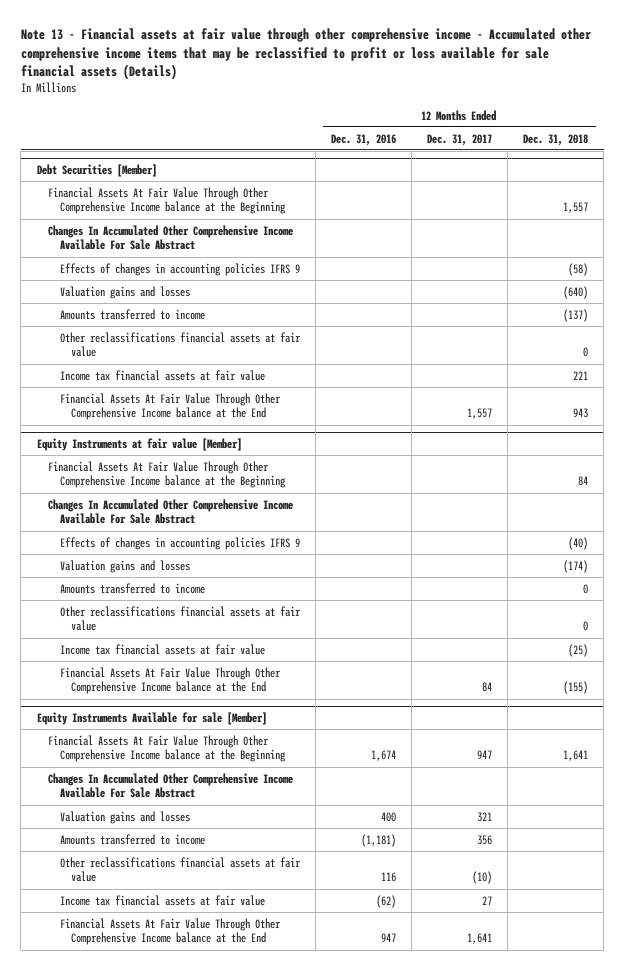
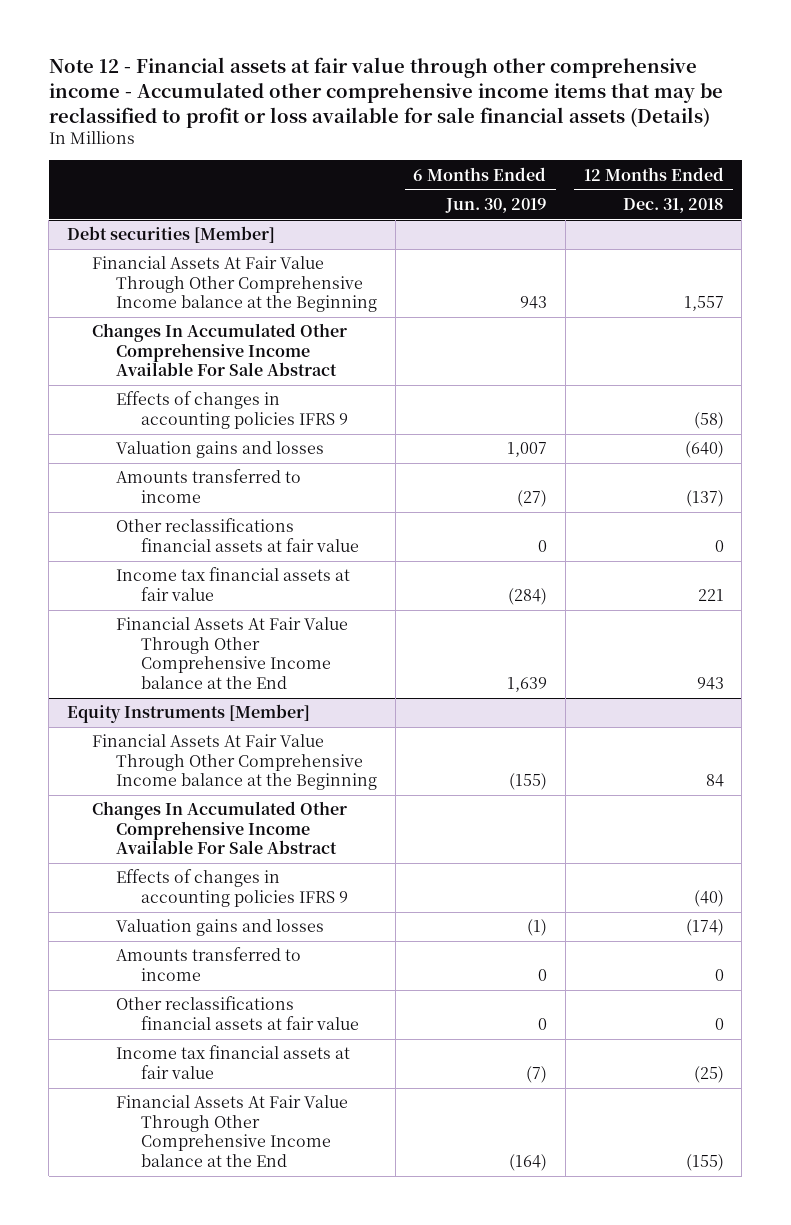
- Note 13 - Financial assets at fair value through other comprehensive income - Accumulated other comprehensive income items that may be reclassified to profit or loss available for sale financial assets (Details)
+ Note 12 - Financial assets at fair value through other comprehensive income - Accumulated other comprehensive income items that may be reclassified to profit or loss available for sale financial assets (Details)
- | 12 Months Ended Dec. 31, 2016 | 12 Months Ended Dec. 31, 2017 | 12 Months Ended Dec. 31, 2018
+ | 6 Months Ended Jun. 30, 2019 | 12 Months Ended Dec. 31, 2018
- Debt Securities [Member]
+ Debt securities [Member]
- Equity Instruments at fair value [Member]
+ Equity Instruments [Member]
- Equity Instruments Available for sale [Member]
- Financial Assets At Fair Value Through Other Comprehensive Income balance at the Beginning | 1,674 | 947 | 1,641
- Changes In Accumulated Other Comprehensive Income Available For Sale Abstract
- Valuation gains and losses | 400 | 321 |
- Amounts transferred to income | (1,181) | 356 |
- Other reclassifications financial assets at fair value | 116 | (10) |
- Income tax financial assets at fair value | (62) | 27 |
- Financial Assets At Fair Value Through Other Comprehensive Income balance at the End | 947 | 1,641 |

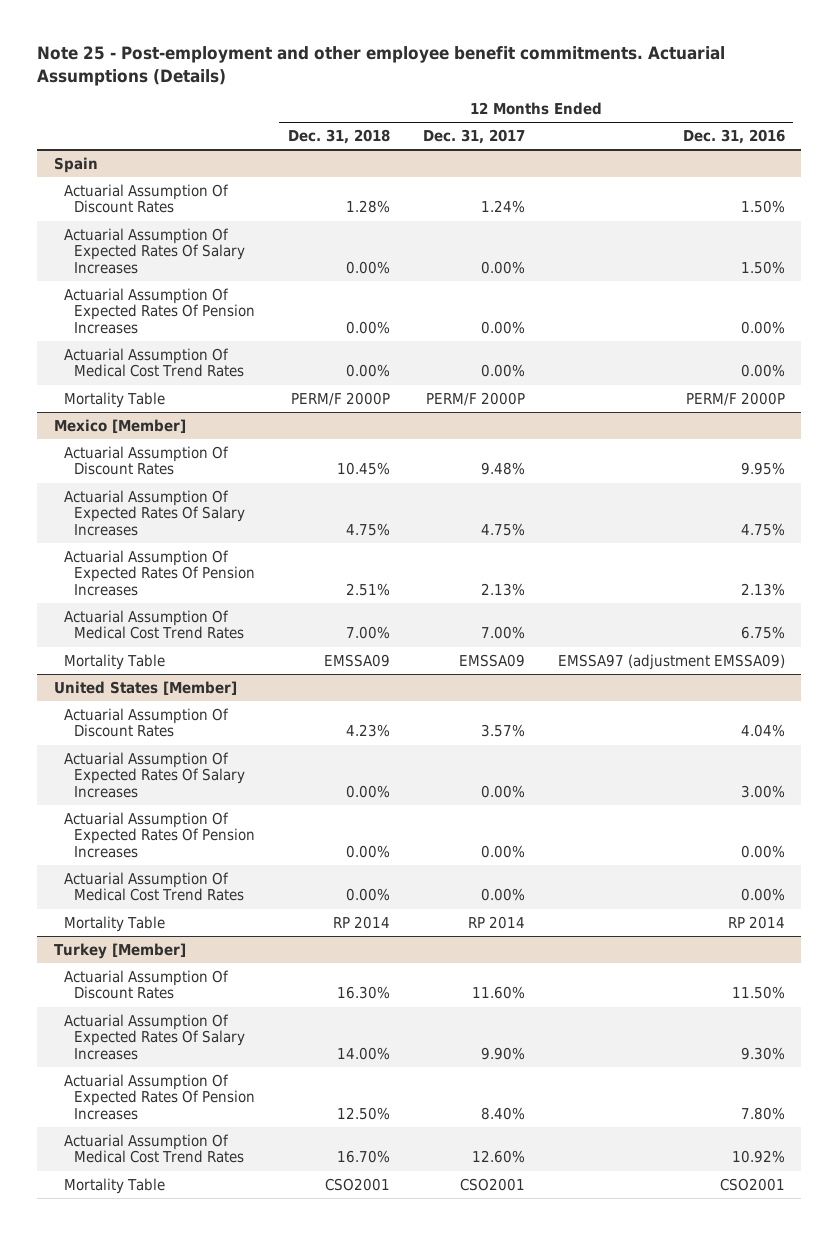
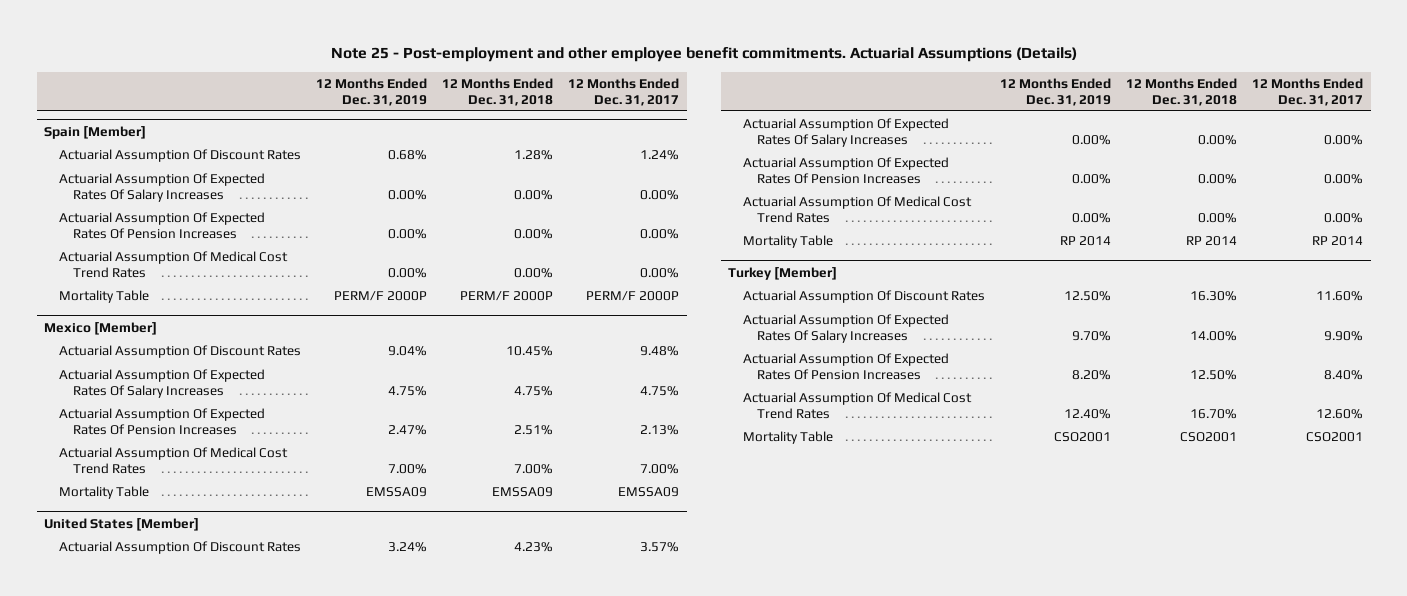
- | 12 Months Ended Dec. 31, 2018 | 12 Months Ended Dec. 31, 2017 | 12 Months Ended Dec. 31, 2016
+ | 12 Months Ended Dec. 31, 2019 | 12 Months Ended Dec. 31, 2018 | 12 Months Ended Dec. 31, 2017
- Spain
+ Spain [Member]

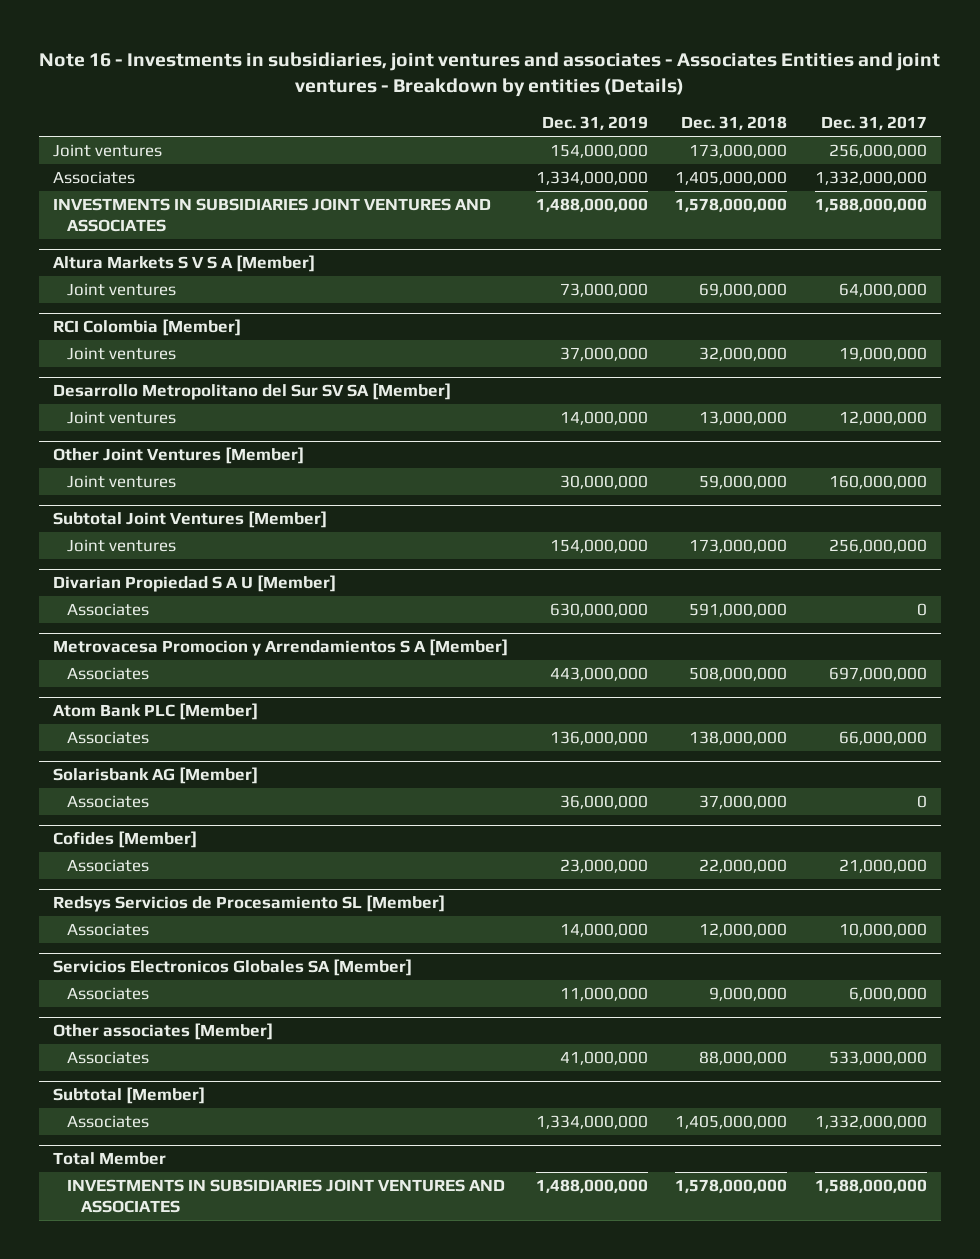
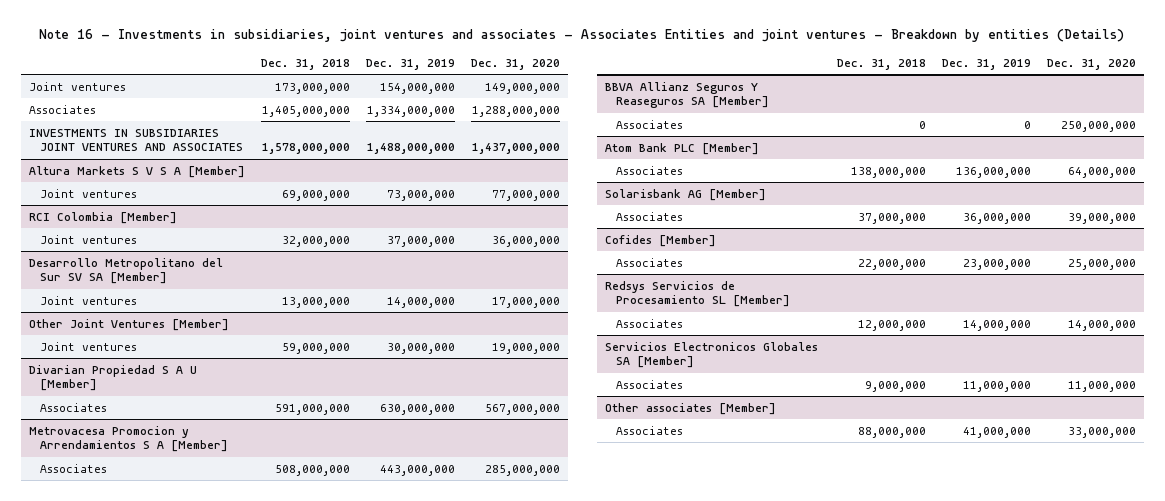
- | Dec. 31, 2019 | Dec. 31, 2018 | Dec. 31, 2017
+ | Dec. 31, 2018 | Dec. 31, 2019 | Dec. 31, 2020
- Subtotal Joint Ventures [Member]
- Joint ventures | 154,000,000 | 173,000,000 | 256,000,000
+ BBVA Allianz Seguros Y Reaseguros SA [Member]
+ Associates | 0 | 0 | 250,000,000
- Subtotal [Member]
- Associates | 1,334,000,000 | 1,405,000,000 | 1,332,000,000
- Total Member
- INVESTMENTS IN SUBSIDIARIES JOINT VENTURES AND ASSOCIATES | 1,488,000,000 | 1,578,000,000 | 1,588,000,000

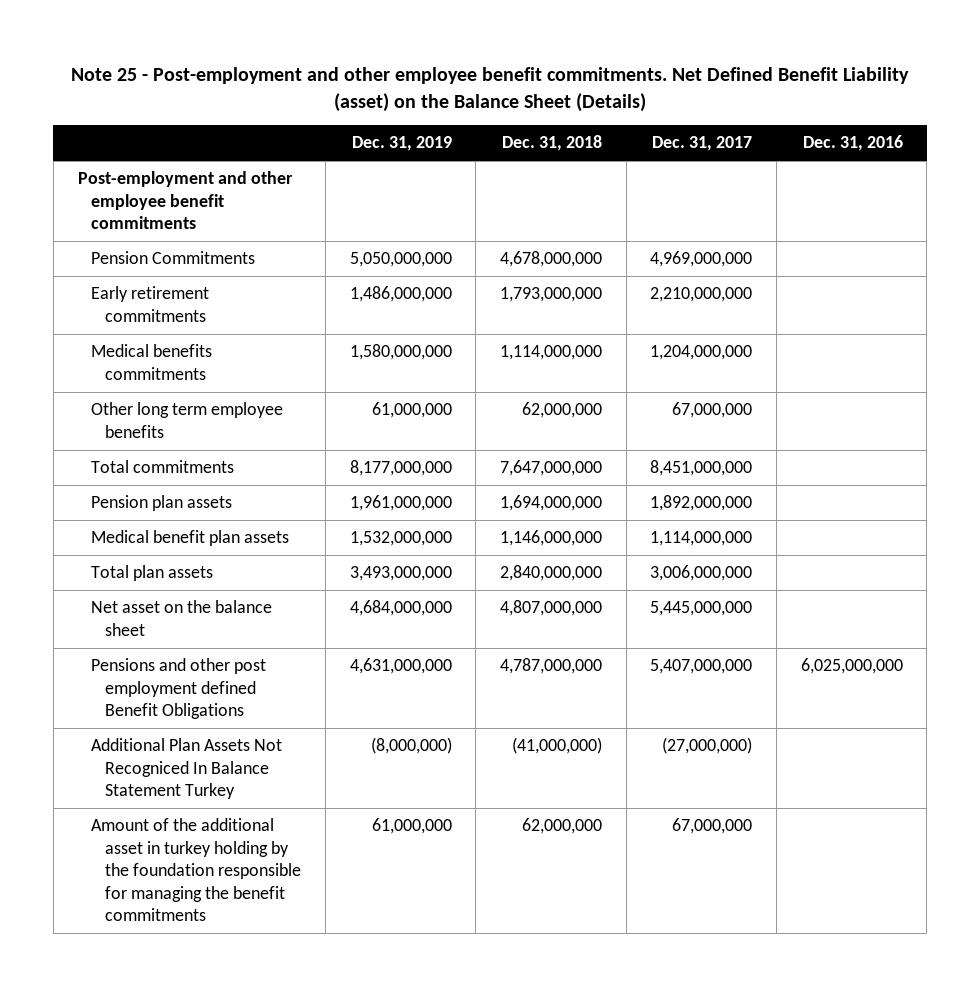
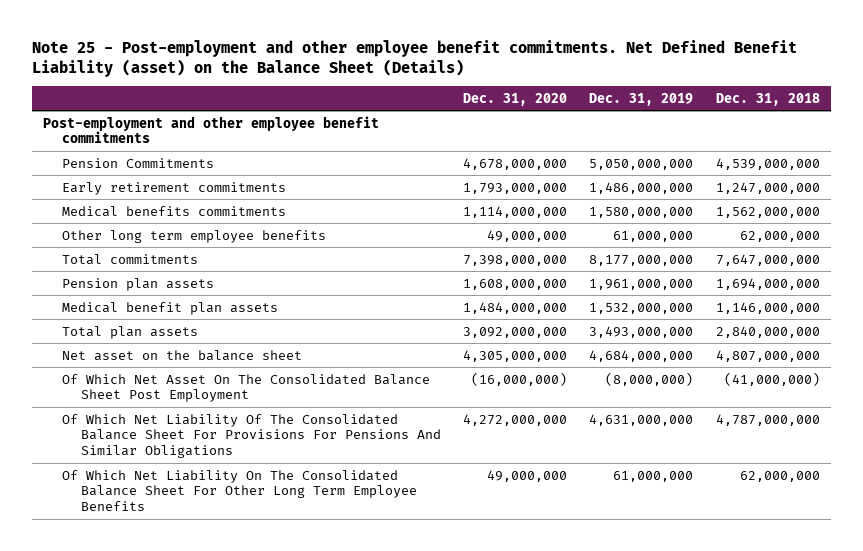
- | Dec. 31, 2019 | Dec. 31, 2018 | Dec. 31, 2017 | Dec. 31, 2016
+ | Dec. 31, 2020 | Dec. 31, 2019 | Dec. 31, 2018
- Pension Commitments | 5,050,000,000 | 4,678,000,000 | 4,969,000,000 |
- Early retirement commitments | 1,486,000,000 | 1,793,000,000 | 2,210,000,000 |
- Medical benefits commitments | 1,580,000,000 | 1,114,000,000 | 1,204,000,000 |
+ Pension Commitments | 4,678,000,000 | 5,050,000,000 | 4,539,000,000
+ Early retirement commitments | 1,793,000,000 | 1,486,000,000 | 1,247,000,000
+ Medical benefits commitments | 1,114,000,000 | 1,580,000,000 | 1,562,000,000
- Pensions and other post employment defined Benefit Obligations | 4,631,000,000 | 4,787,000,000 | 5,407,000,000 | 6,025,000,000
- Additional Plan Assets Not Recogniced In Balance Statement Turkey | (8,000,000) | (41,000,000) | (27,000,000) |
- Amount of the additional asset in turkey holding by the foundation responsible for managing the benefit commitments | 61,000,000 | 62,000,000 | 67,000,000 |
+ Of Which Net Asset On The Consolidated Balance Sheet Post Employment | (16,000,000) | (8,000,000) | (41,000,000)
+ Of Which Net Liability Of The Consolidated Balance Sheet For Provisions For Pensions And Similar Obligations | 4,272,000,000 | 4,631,000,000 | 4,787,000,000
+ Of Which Net Liability On The Consolidated Balance Sheet For Other Long Term Employee Benefits | 49,000,000 | 61,000,000 | 62,000,000

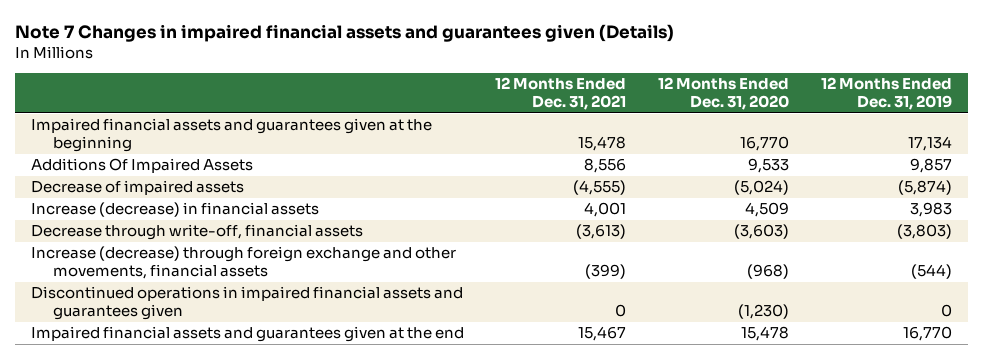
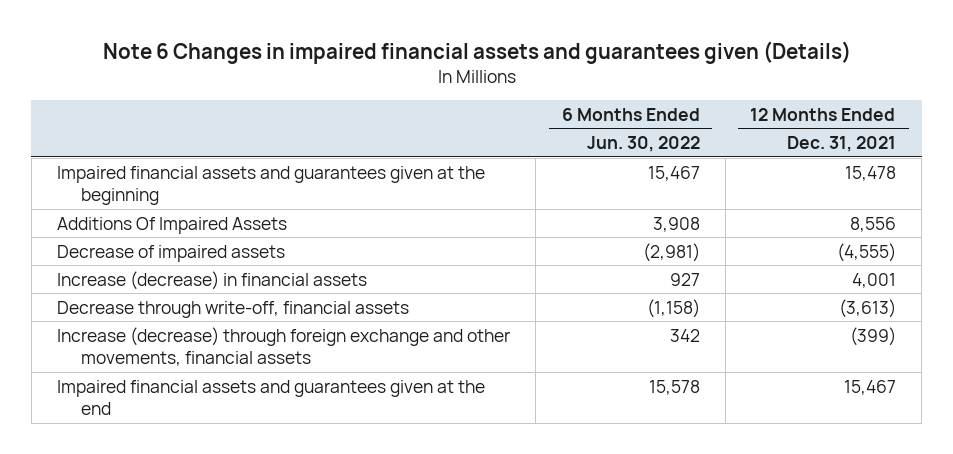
- Note 7 Changes in impaired financial assets and guarantees given (Details)
+ Note 6 Changes in impaired financial assets and guarantees given (Details)
- | 12 Months Ended Dec. 31, 2021 | 12 Months Ended Dec. 31, 2020 | 12 Months Ended Dec. 31, 2019
+ | 6 Months Ended Jun. 30, 2022 | 12 Months Ended Dec. 31, 2021
- Discontinued operations in impaired financial assets and guarantees given | 0 | (1,230) | 0

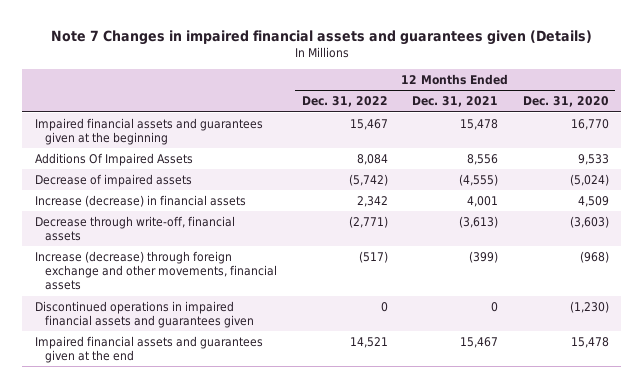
- Note 6 Changes in impaired financial assets and guarantees given (Details)
+ Note 7 Changes in impaired financial assets and guarantees given (Details)
- | 6 Months Ended Jun. 30, 2022 | 12 Months Ended Dec. 31, 2021
+ | 12 Months Ended Dec. 31, 2022 | 12 Months Ended Dec. 31, 2021 | 12 Months Ended Dec. 31, 2020
+ Discontinued operations in impaired financial assets and guarantees given | 0 | 0 | (1,230)

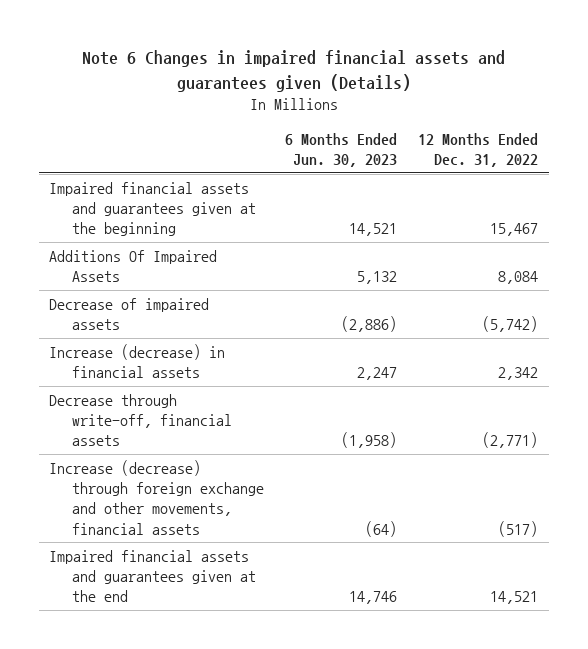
- Note 7 Changes in impaired financial assets and guarantees given (Details)
+ Note 6 Changes in impaired financial assets and guarantees given (Details)
- | 12 Months Ended Dec. 31, 2022 | 12 Months Ended Dec. 31, 2021 | 12 Months Ended Dec. 31, 2020
+ | 6 Months Ended Jun. 30, 2023 | 12 Months Ended Dec. 31, 2022
- Discontinued operations in impaired financial assets and guarantees given | 0 | 0 | (1,230)

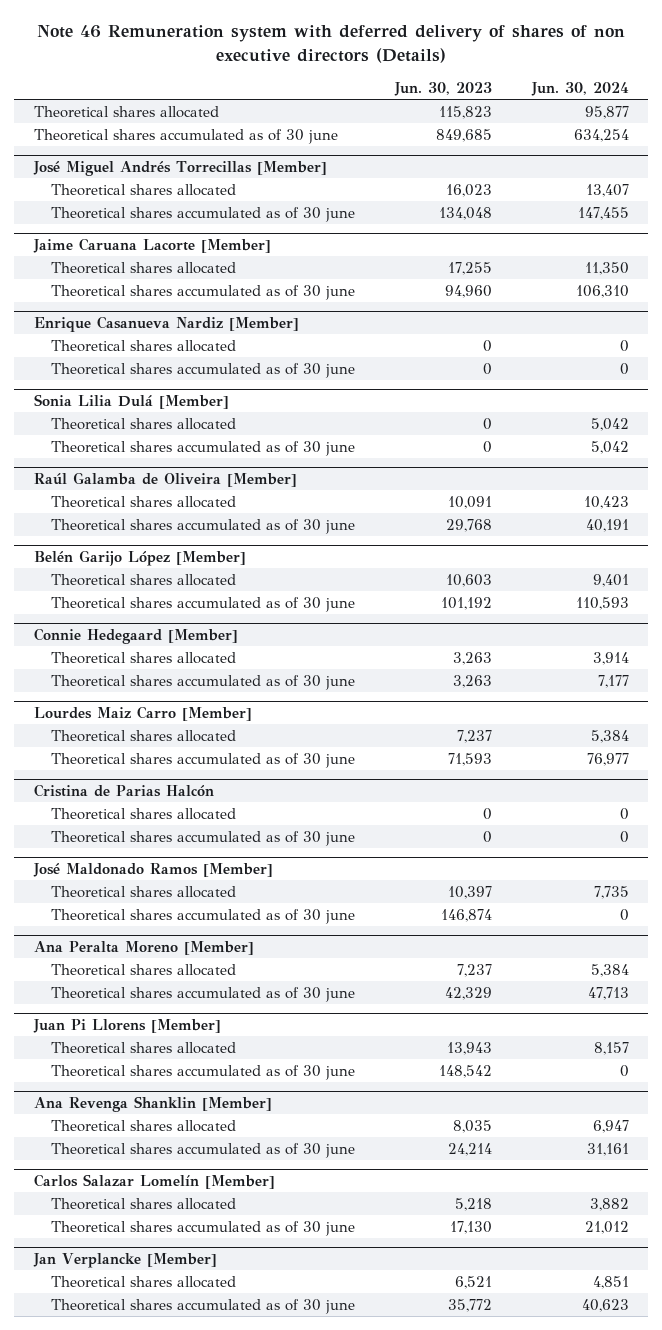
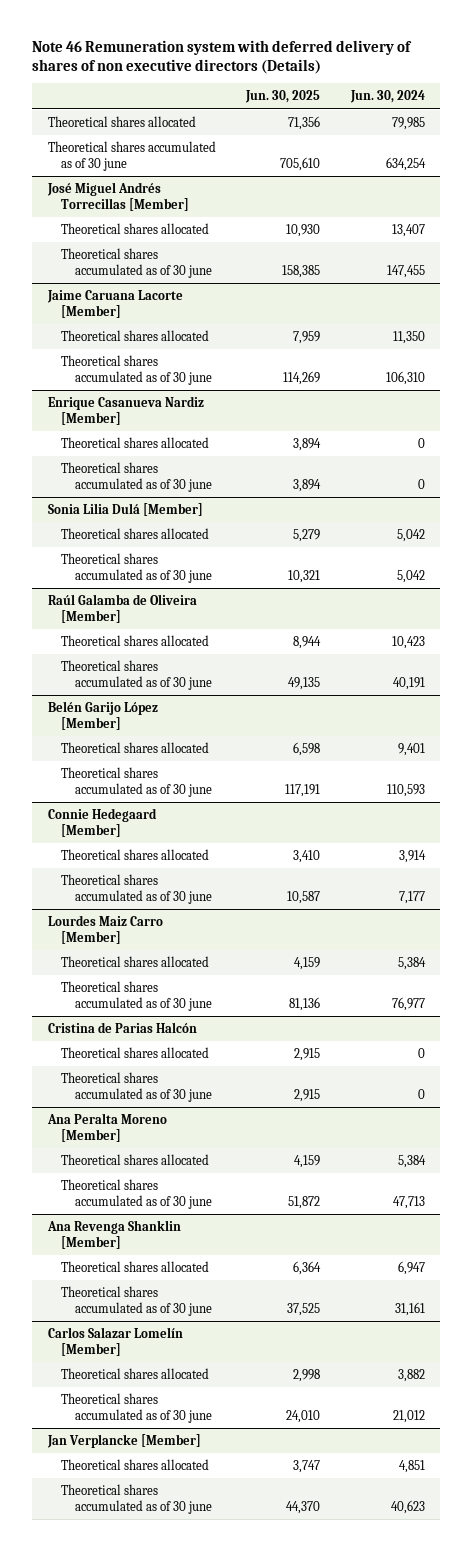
- | Jun. 30, 2023 | Jun. 30, 2024
+ | Jun. 30, 2025 | Jun. 30, 2024
- Theoretical shares allocated | 115,823 | 95,877
+ Theoretical shares allocated | 71,356 | 79,985
- José Maldonado Ramos [Member]
- Theoretical shares allocated | 10,397 | 7,735
- Theoretical shares accumulated as of 30 june | 146,874 | 0
- Juan Pi Llorens [Member]
- Theoretical shares allocated | 13,943 | 8,157
- Theoretical shares accumulated as of 30 june | 148,542 | 0

